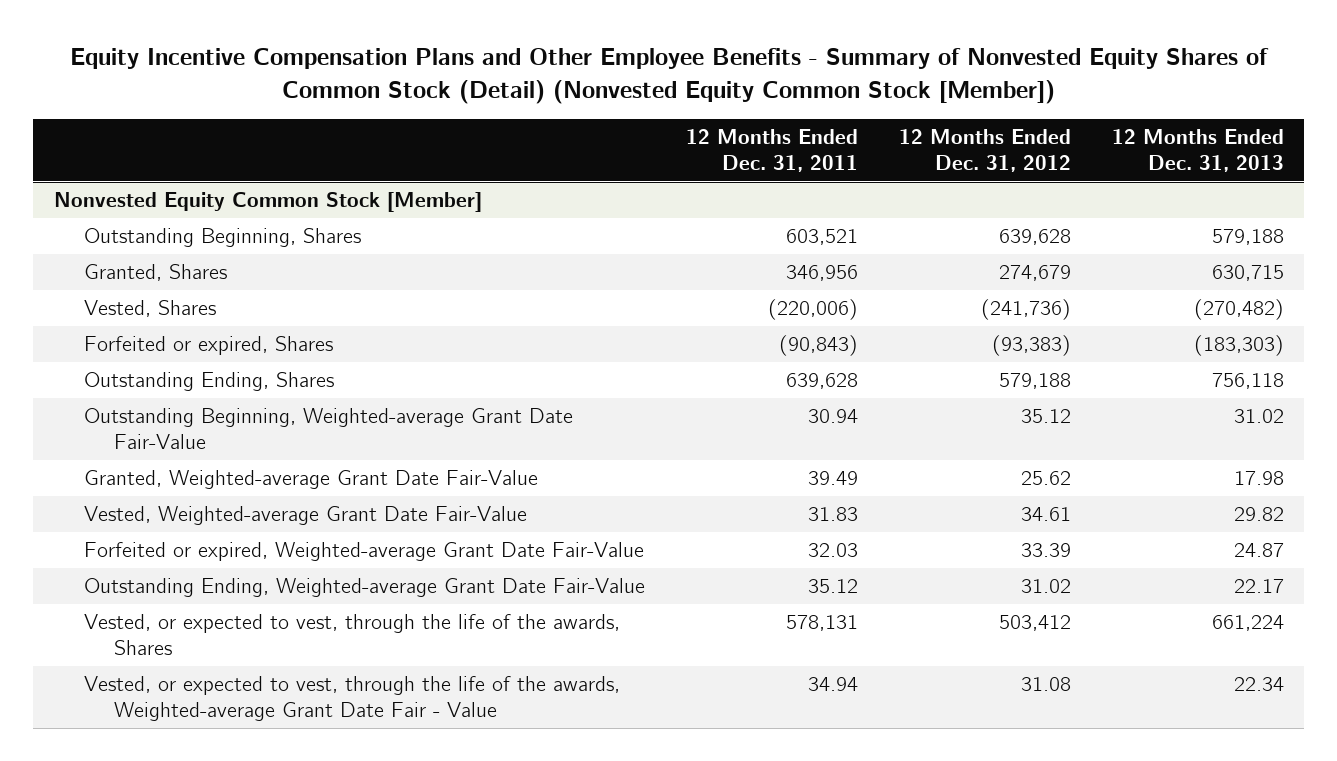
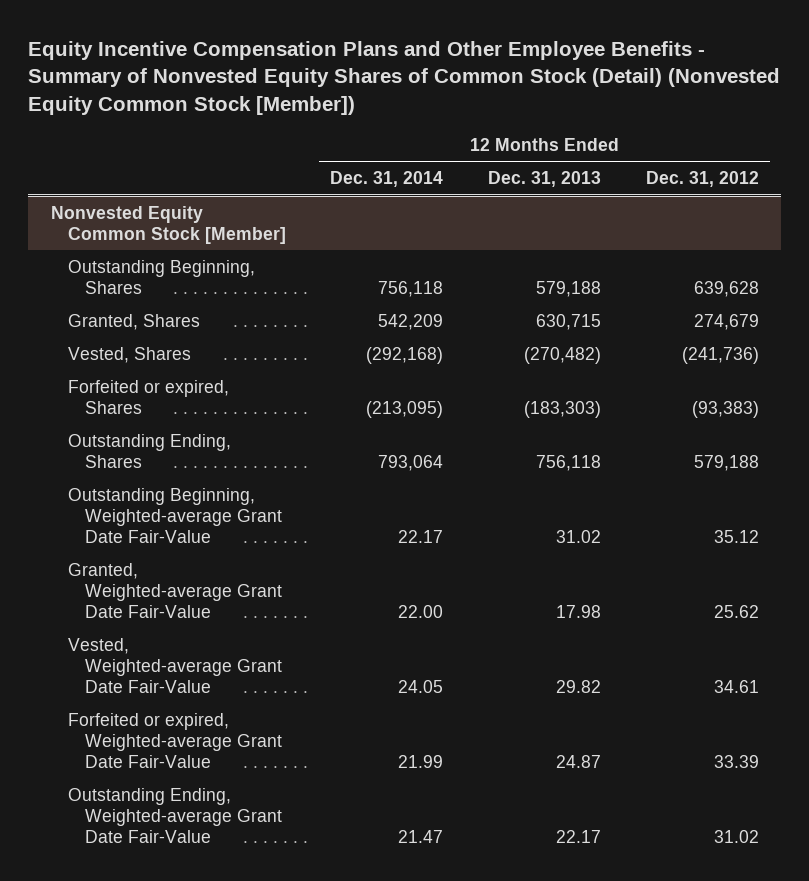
- | 12 Months Ended Dec. 31, 2011 | 12 Months Ended Dec. 31, 2012 | 12 Months Ended Dec. 31, 2013
+ | 12 Months Ended Dec. 31, 2014 | 12 Months Ended Dec. 31, 2013 | 12 Months Ended Dec. 31, 2012
@ Nonvested Equity Common Stock [Member]
- Vested, or expected to vest, through the life of the awards, Shares | 578,131 | 503,412 | 661,224
- Vested, or expected to vest, through the life of the awards, Weighted-average Grant Date Fair - Value | 34.94 | 31.08 | 22.34

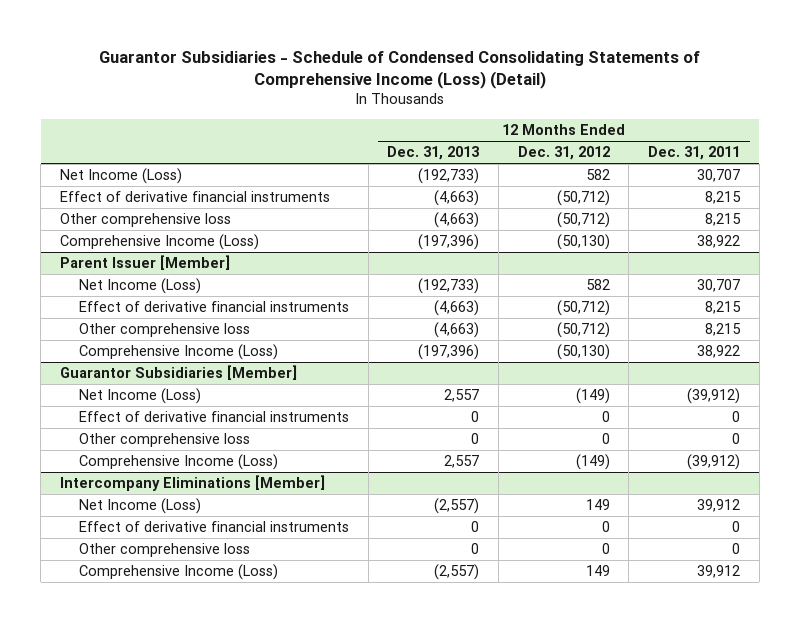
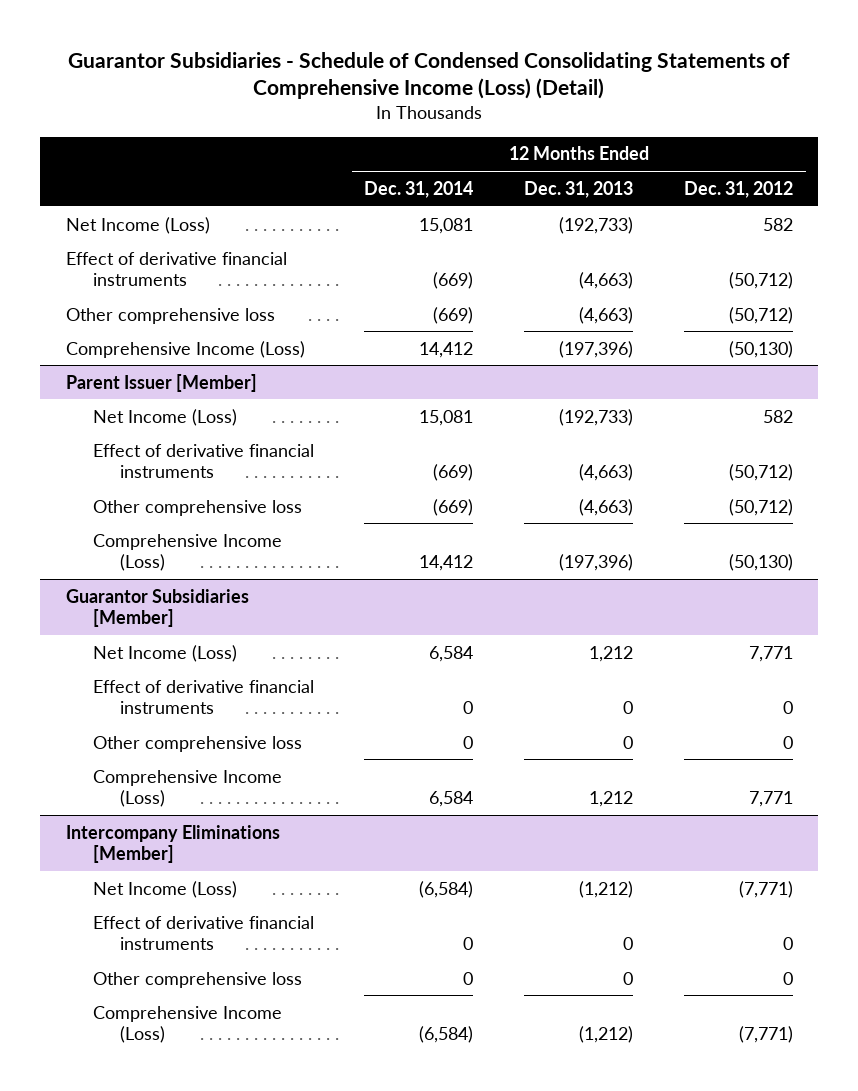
- | 12 Months Ended Dec. 31, 2013 | 12 Months Ended Dec. 31, 2012 | 12 Months Ended Dec. 31, 2011
+ | 12 Months Ended Dec. 31, 2014 | 12 Months Ended Dec. 31, 2013 | 12 Months Ended Dec. 31, 2012
@ Guarantor Subsidiaries [Member]
- Net Income (Loss) | 2,557 | (149) | (39,912)
+ Net Income (Loss) | 6,584 | 1,212 | 7,771
- Comprehensive Income (Loss) | 2,557 | (149) | (39,912)
+ Comprehensive Income (Loss) | 6,584 | 1,212 | 7,771
@ Intercompany Eliminations [Member]
- Net Income (Loss) | (2,557) | 149 | 39,912
+ Net Income (Loss) | (6,584) | (1,212) | (7,771)
- Comprehensive Income (Loss) | (2,557) | 149 | 39,912
+ Comprehensive Income (Loss) | (6,584) | (1,212) | (7,771)

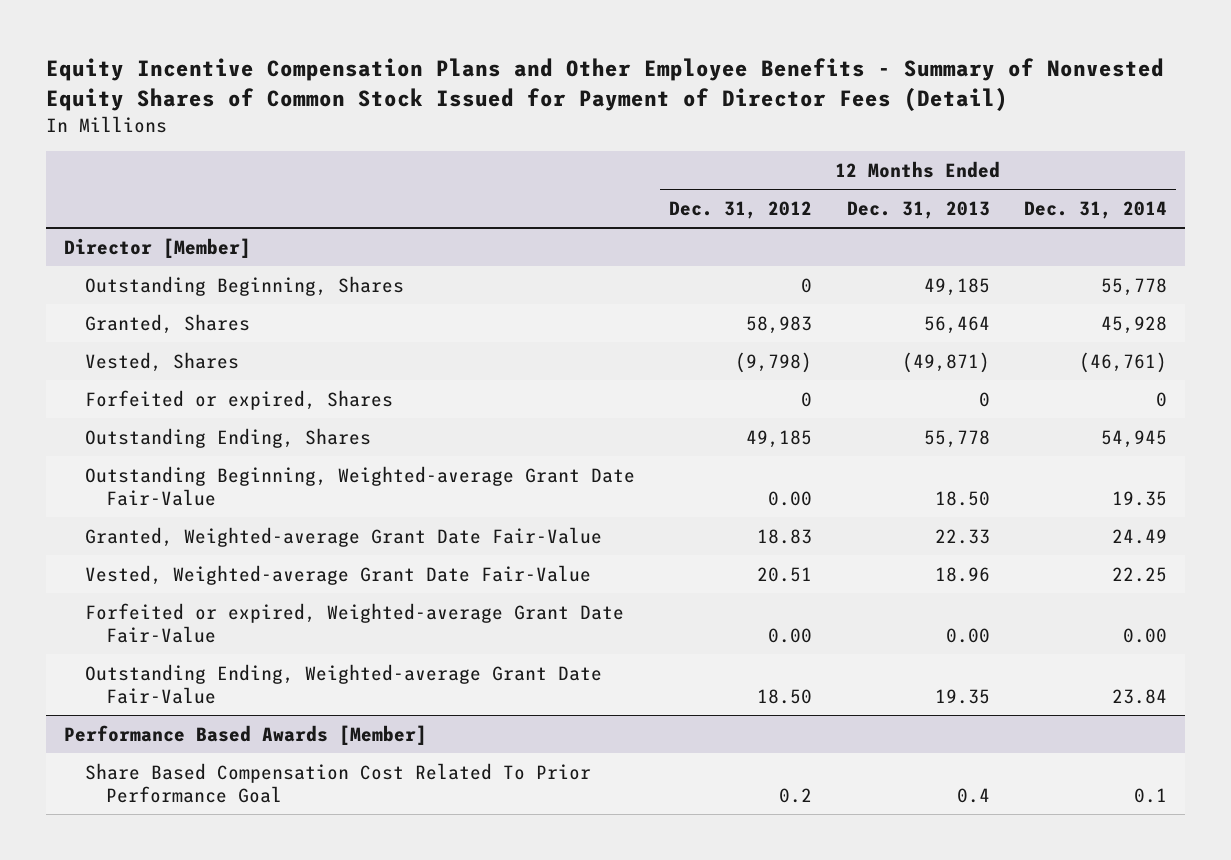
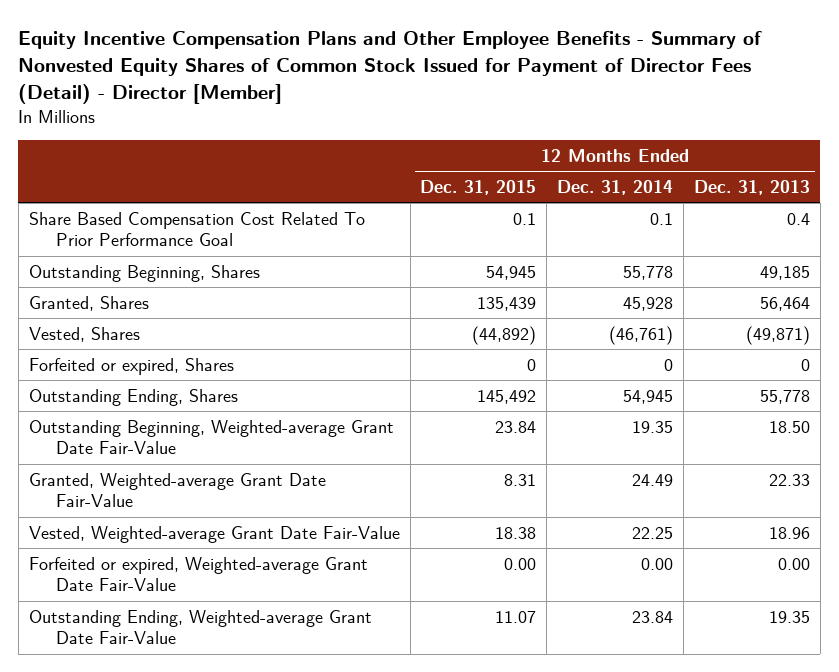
- Equity Incentive Compensation Plans and Other Employee Benefits - Summary of Nonvested Equity Shares of Common Stock Issued for Payment of Director Fees (Detail)
+ Equity Incentive Compensation Plans and Other Employee Benefits - Summary of Nonvested Equity Shares of Common Stock Issued for Payment of Director Fees (Detail) - Director [Member]
- | 12 Months Ended Dec. 31, 2012 | 12 Months Ended Dec. 31, 2013 | 12 Months Ended Dec. 31, 2014
+ | 12 Months Ended Dec. 31, 2015 | 12 Months Ended Dec. 31, 2014 | 12 Months Ended Dec. 31, 2013
- Director [Member]
+ Share Based Compensation Cost Related To Prior Performance Goal | 0.1 | 0.1 | 0.4
- Performance Based Awards [Member]
- Share Based Compensation Cost Related To Prior Performance Goal | 0.2 | 0.4 | 0.1

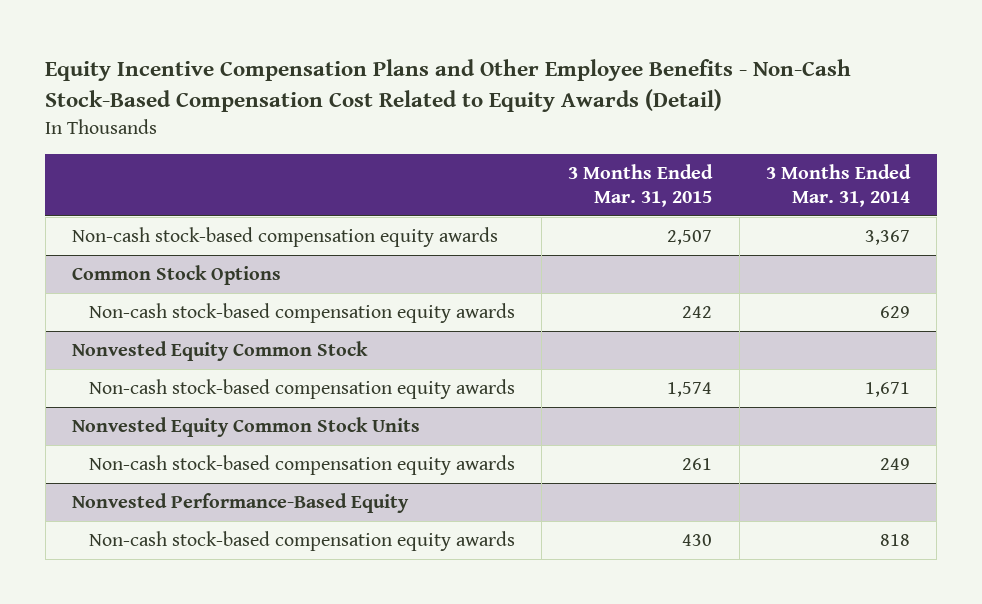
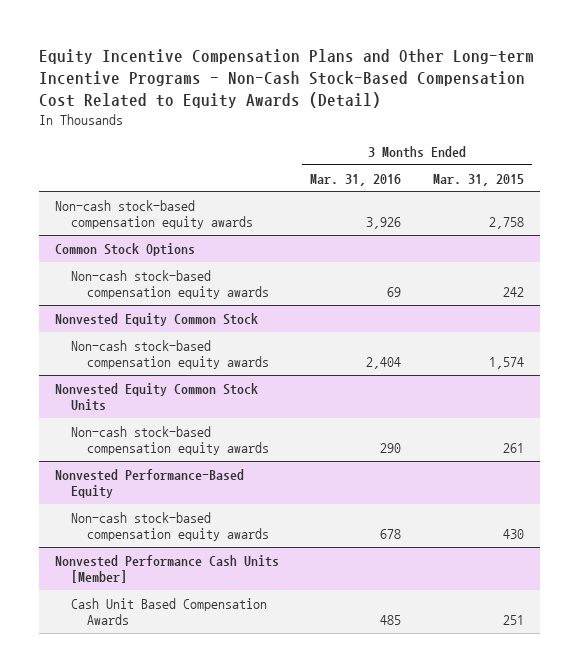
- Equity Incentive Compensation Plans and Other Employee Benefits - Non-Cash Stock-Based Compensation Cost Related to Equity Awards (Detail)
+ Equity Incentive Compensation Plans and Other Long-term Incentive Programs - Non-Cash Stock-Based Compensation Cost Related to Equity Awards (Detail)
- | 3 Months Ended Mar. 31, 2015 | 3 Months Ended Mar. 31, 2014
+ | 3 Months Ended Mar. 31, 2016 | 3 Months Ended Mar. 31, 2015
- Non-cash stock-based compensation equity awards | 2,507 | 3,367
+ Non-cash stock-based compensation equity awards | 3,926 | 2,758
+ Nonvested Performance Cash Units [Member]
+ Cash Unit Based Compensation Awards | 485 | 251

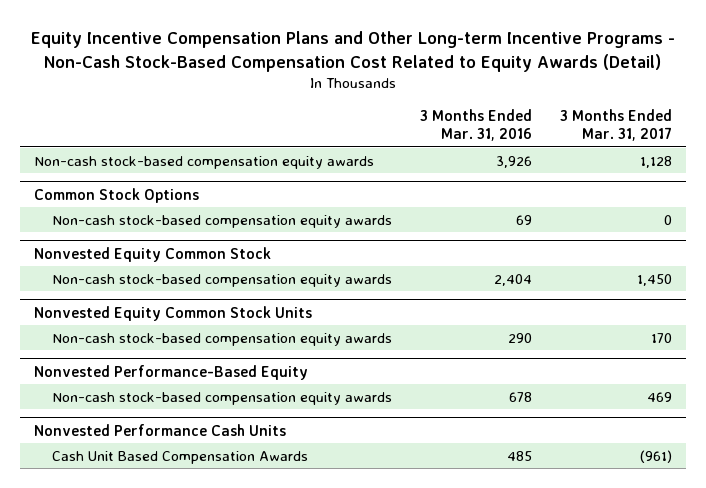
- | 3 Months Ended Mar. 31, 2016 | 3 Months Ended Mar. 31, 2015
+ | 3 Months Ended Mar. 31, 2016 | 3 Months Ended Mar. 31, 2017
- Nonvested Performance Cash Units [Member]
+ Nonvested Performance Cash Units

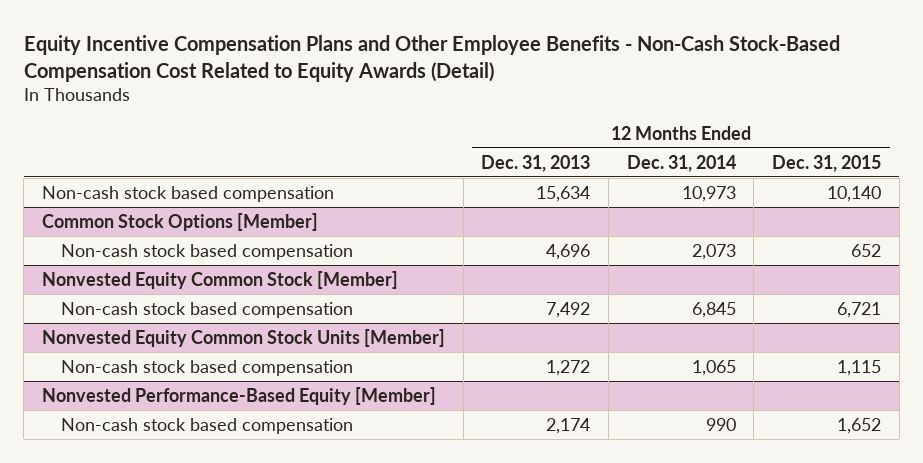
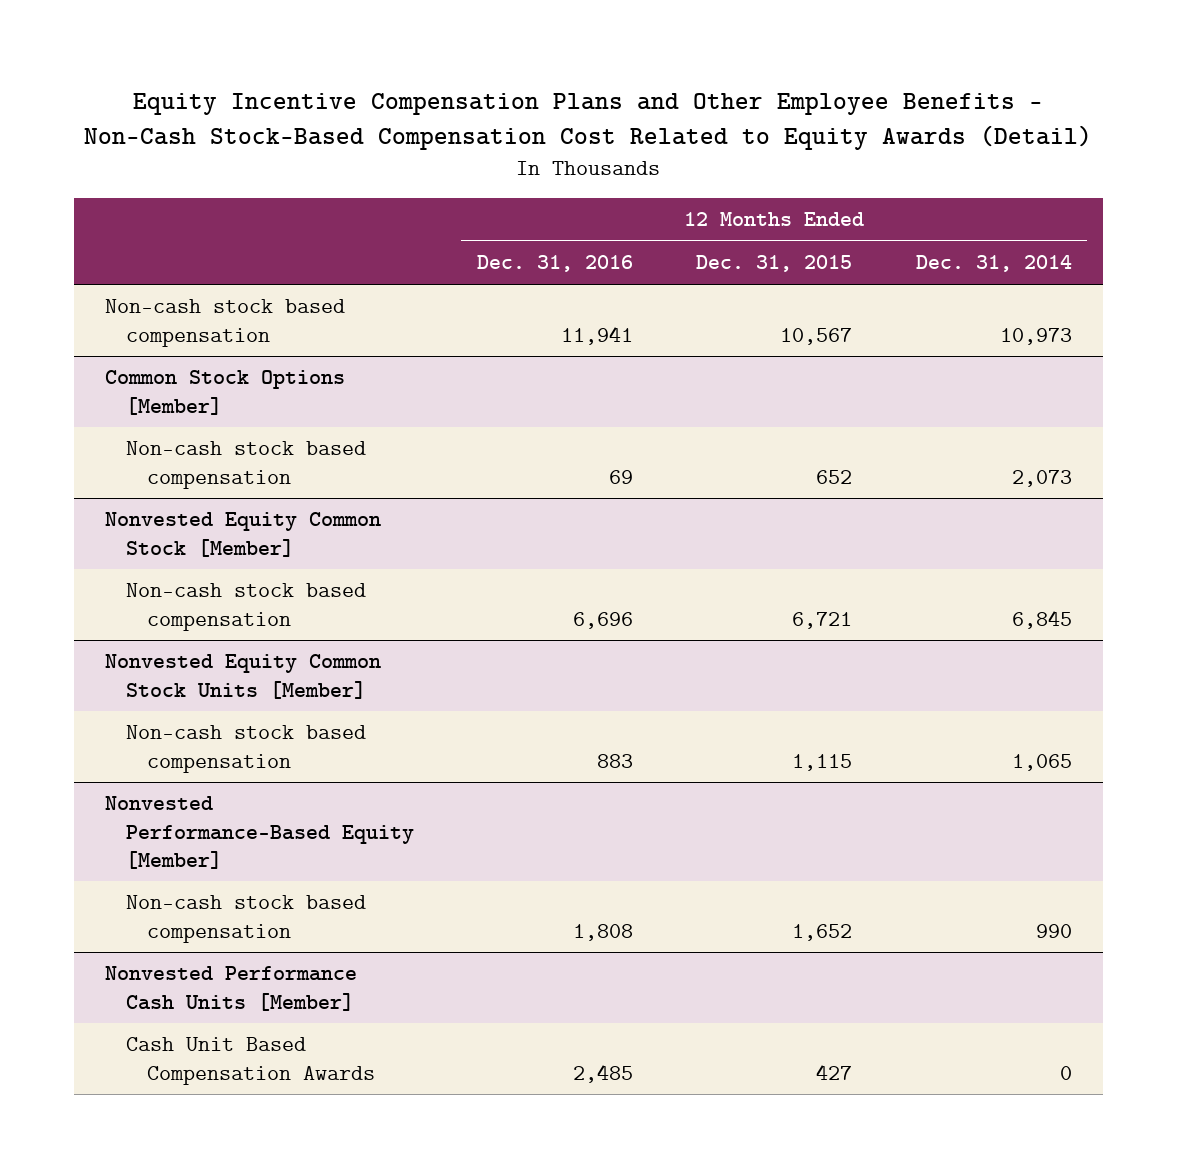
- | 12 Months Ended Dec. 31, 2013 | 12 Months Ended Dec. 31, 2014 | 12 Months Ended Dec. 31, 2015
+ | 12 Months Ended Dec. 31, 2016 | 12 Months Ended Dec. 31, 2015 | 12 Months Ended Dec. 31, 2014
- Non-cash stock based compensation | 15,634 | 10,973 | 10,140
+ Non-cash stock based compensation | 11,941 | 10,567 | 10,973
+ Nonvested Performance Cash Units [Member]
+ Cash Unit Based Compensation Awards | 2,485 | 427 | 0

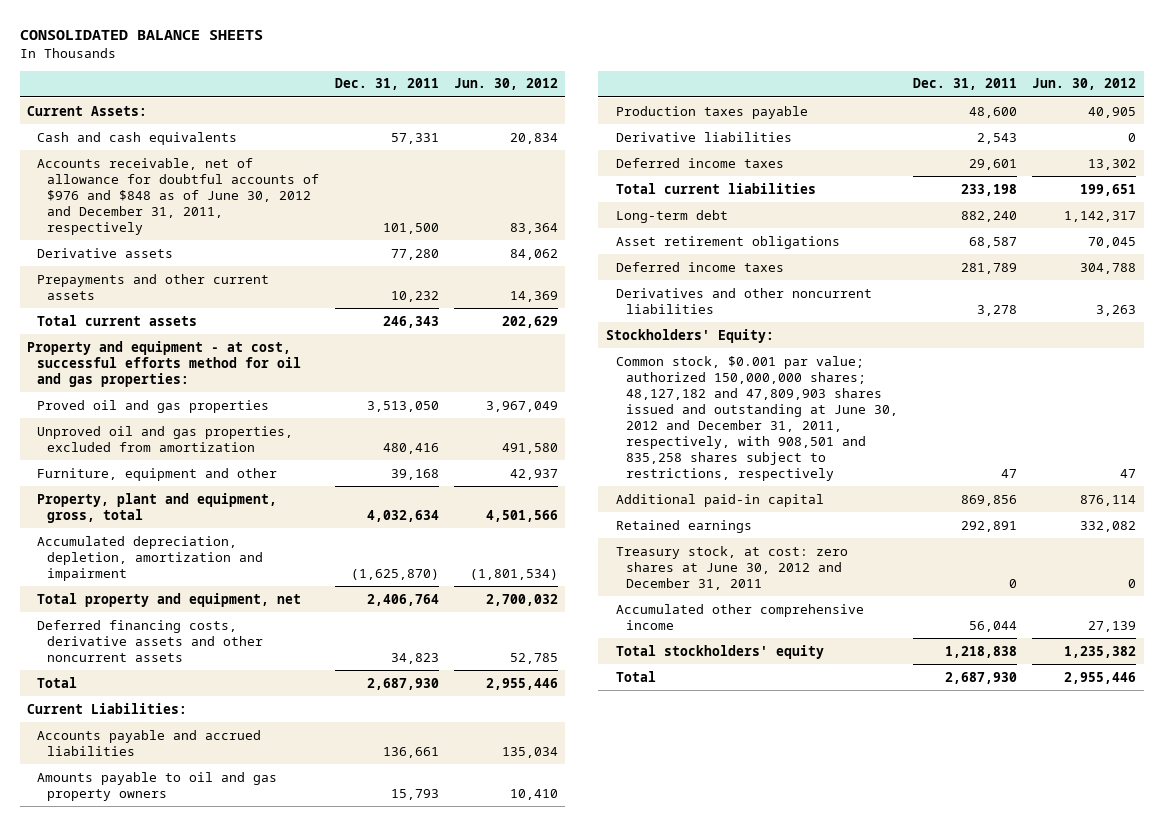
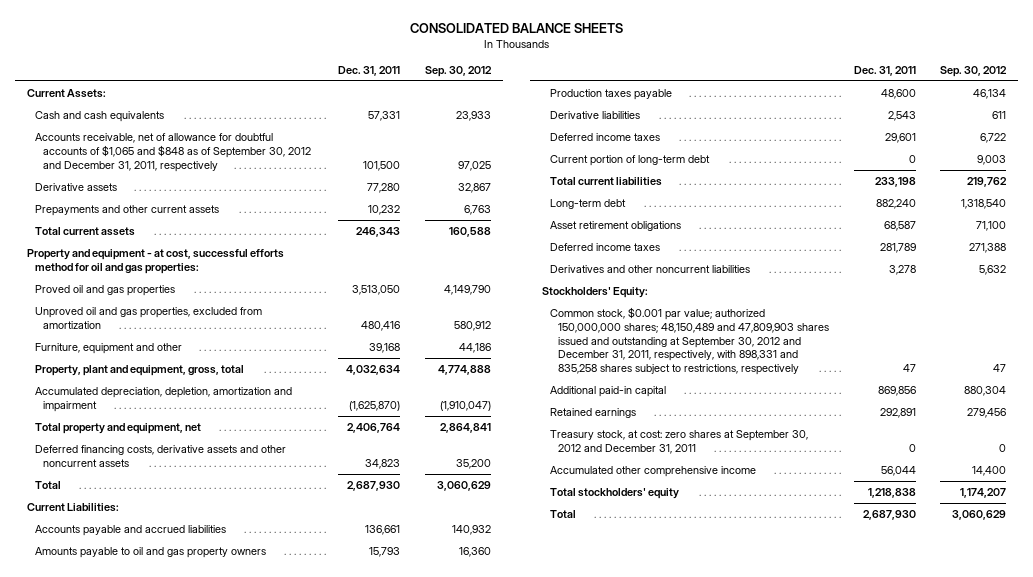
- | Dec. 31, 2011 | Jun. 30, 2012
+ | Dec. 31, 2011 | Sep. 30, 2012
- Accounts receivable, net of allowance for doubtful accounts of $976 and $848 as of June 30, 2012 and December 31, 2011, respectively | 101,500 | 83,364
+ Accounts receivable, net of allowance for doubtful accounts of $1,065 and $848 as of September 30, 2012 and December 31, 2011, respectively | 101,500 | 97,025
+ Current portion of long-term debt | 0 | 9,003
- Common stock, $0.001 par value; authorized 150,000,000 shares; 48,127,182 and 47,809,903 shares issued and outstanding at June 30, 2012 and December 31, 2011, respectively, with 908,501 and 835,258 shares subject to restrictions, respectively | 47 | 47
+ Common stock, $0.001 par value; authorized 150,000,000 shares; 48,150,489 and 47,809,903 shares issued and outstanding at September 30, 2012 and December 31, 2011, respectively, with 898,331 and 835,258 shares subject to restrictions, respectively | 47 | 47
- Treasury stock, at cost: zero shares at June 30, 2012 and December 31, 2011 | 0 | 0
+ Treasury stock, at cost: zero shares at September 30, 2012 and December 31, 2011 | 0 | 0

